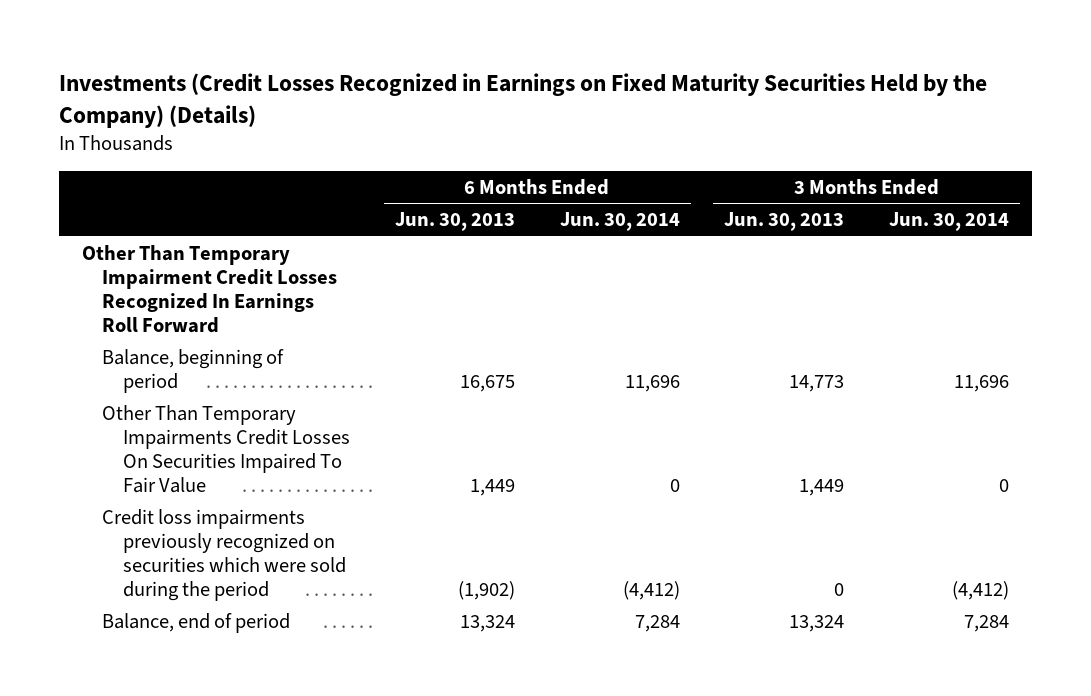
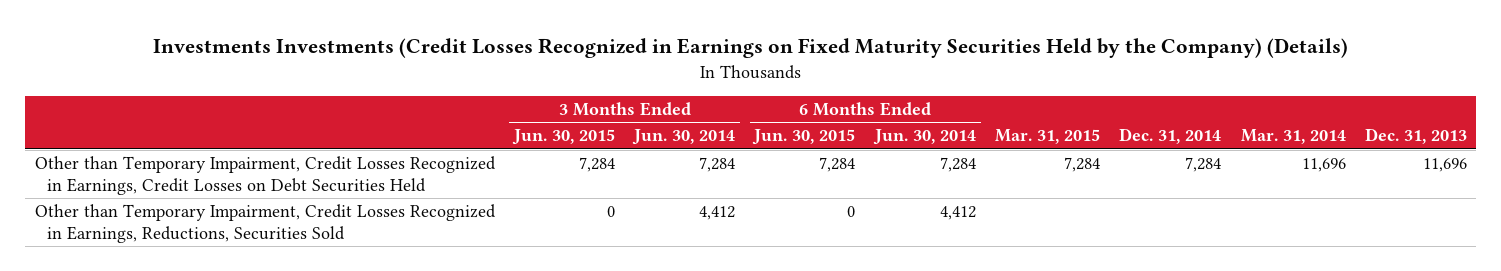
- Investments (Credit Losses Recognized in Earnings on Fixed Maturity Securities Held by the Company) (Details)
+ Investments Investments (Credit Losses Recognized in Earnings on Fixed Maturity Securities Held by the Company) (Details)
- | 6 Months Ended Jun. 30, 2013 | 6 Months Ended Jun. 30, 2014 | 3 Months Ended Jun. 30, 2013 | 3 Months Ended Jun. 30, 2014
+ | 3 Months Ended Jun. 30, 2015 | 3 Months Ended Jun. 30, 2014 | 6 Months Ended Jun. 30, 2015 | 6 Months Ended Jun. 30, 2014 | Mar. 31, 2015 | Dec. 31, 2014 | Mar. 31, 2014 | Dec. 31, 2013
- Other Than Temporary Impairment Credit Losses Recognized In Earnings Roll Forward
- Balance, beginning of period | 16,675 | 11,696 | 14,773 | 11,696
- Other Than Temporary Impairments Credit Losses On Securities Impaired To Fair Value | 1,449 | 0 | 1,449 | 0
- Credit loss impairments previously recognized on securities which were sold during the period | (1,902) | (4,412) | 0 | (4,412)
- Balance, end of period | 13,324 | 7,284 | 13,324 | 7,284
+ Other than Temporary Impairment, Credit Losses Recognized in Earnings, Credit Losses on Debt Securities Held | 7,284 | 7,284 | 7,284 | 7,284 | 7,284 | 7,284 | 11,696 | 11,696
+ Other than Temporary Impairment, Credit Losses Recognized in Earnings, Reductions, Securities Sold | 0 | 4,412 | 0 | 4,412 | | | |

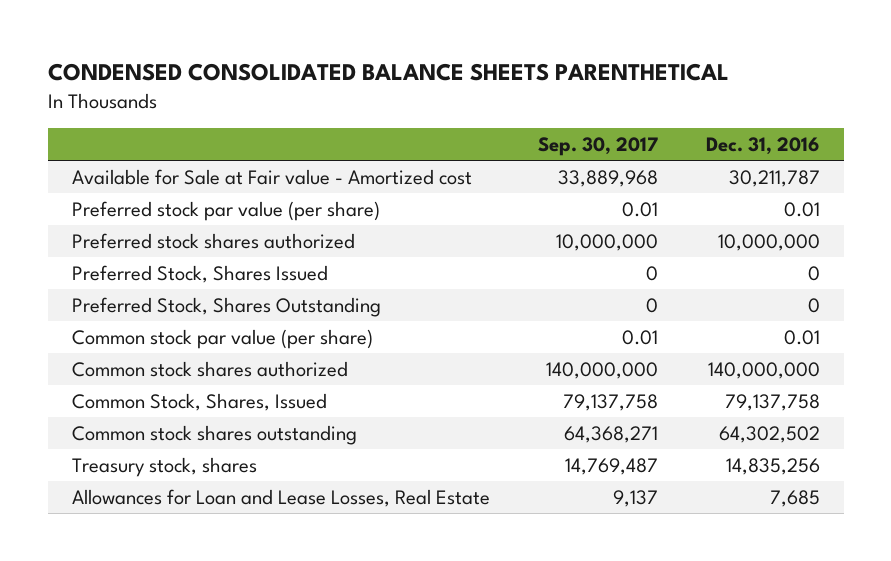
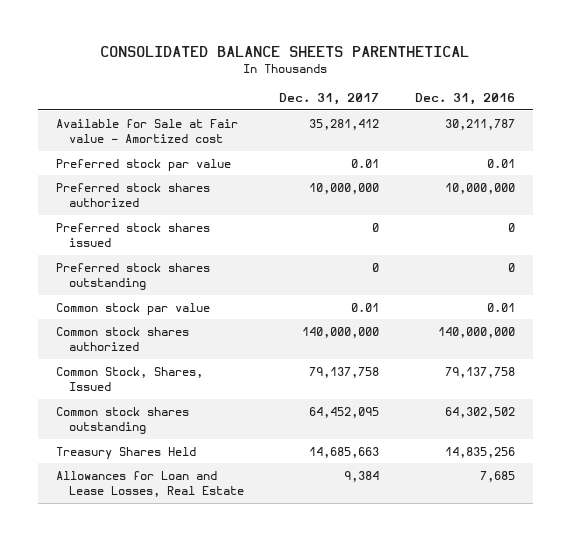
- CONDENSED CONSOLIDATED BALANCE SHEETS PARENTHETICAL
+ CONSOLIDATED BALANCE SHEETS PARENTHETICAL
- | Sep. 30, 2017 | Dec. 31, 2016
+ | Dec. 31, 2017 | Dec. 31, 2016
- Preferred stock par value (per share) | 0.01 | 0.01
+ Preferred stock par value | 0.01 | 0.01
- Preferred Stock, Shares Issued | 0 | 0
- Preferred Stock, Shares Outstanding | 0 | 0
- Common stock par value (per share) | 0.01 | 0.01
+ Preferred stock shares issued | 0 | 0
+ Preferred stock shares outstanding | 0 | 0
+ Common stock par value | 0.01 | 0.01
- Treasury stock, shares | 14,769,487 | 14,835,256
+ Treasury Shares Held | 14,685,663 | 14,835,256

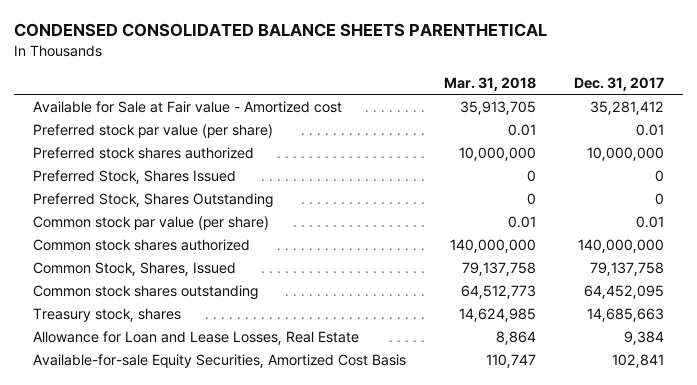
- CONSOLIDATED BALANCE SHEETS PARENTHETICAL
+ CONDENSED CONSOLIDATED BALANCE SHEETS PARENTHETICAL
- | Dec. 31, 2017 | Dec. 31, 2016
+ | Mar. 31, 2018 | Dec. 31, 2017
- Preferred stock par value | 0.01 | 0.01
+ Preferred stock par value (per share) | 0.01 | 0.01
- Preferred stock shares issued | 0 | 0
- Preferred stock shares outstanding | 0 | 0
- Common stock par value | 0.01 | 0.01
+ Preferred Stock, Shares Issued | 0 | 0
+ Preferred Stock, Shares Outstanding | 0 | 0
+ Common stock par value (per share) | 0.01 | 0.01
- Treasury Shares Held | 14,685,663 | 14,835,256
- Allowances for Loan and Lease Losses, Real Estate | 9,384 | 7,685
+ Treasury stock, shares | 14,624,985 | 14,685,663
+ Allowance for Loan and Lease Losses, Real Estate | 8,864 | 9,384
+ Available-for-sale Equity Securities, Amortized Cost Basis | 110,747 | 102,841

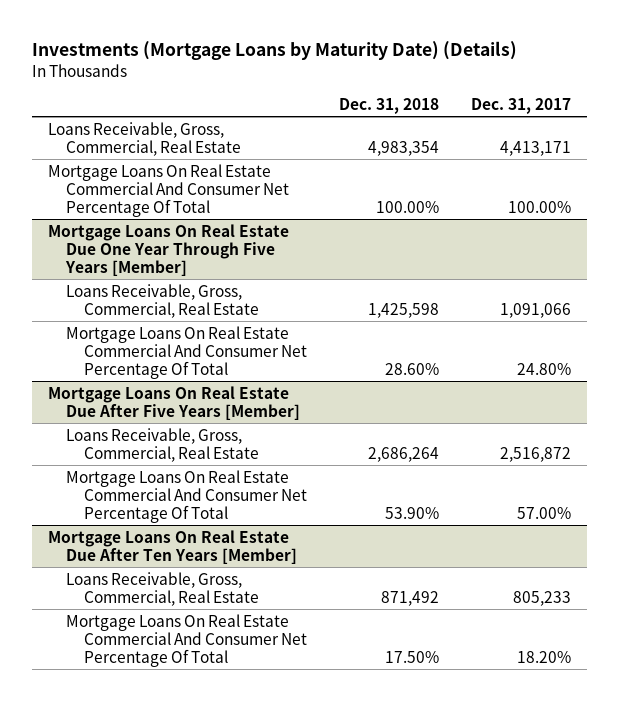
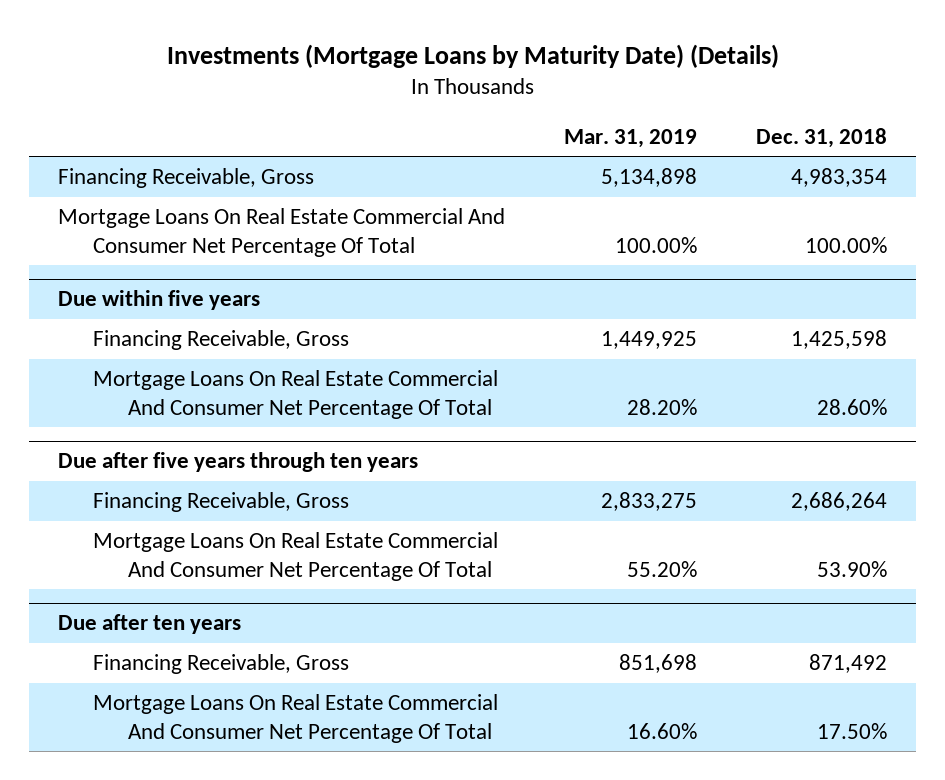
- | Dec. 31, 2018 | Dec. 31, 2017
+ | Mar. 31, 2019 | Dec. 31, 2018
- Loans Receivable, Gross, Commercial, Real Estate | 4,983,354 | 4,413,171
+ Financing Receivable, Gross | 5,134,898 | 4,983,354
- Mortgage Loans On Real Estate Due One Year Through Five Years [Member]
- Loans Receivable, Gross, Commercial, Real Estate | 1,425,598 | 1,091,066
+ Due within five years
+ Financing Receivable, Gross | 1,449,925 | 1,425,598
- Mortgage Loans On Real Estate Due After Five Years [Member]
- Loans Receivable, Gross, Commercial, Real Estate | 2,686,264 | 2,516,872
+ Due after five years through ten years
+ Financing Receivable, Gross | 2,833,275 | 2,686,264
- Mortgage Loans On Real Estate Due After Ten Years [Member]
- Loans Receivable, Gross, Commercial, Real Estate | 871,492 | 805,233
+ Due after ten years
+ Financing Receivable, Gross | 851,698 | 871,492

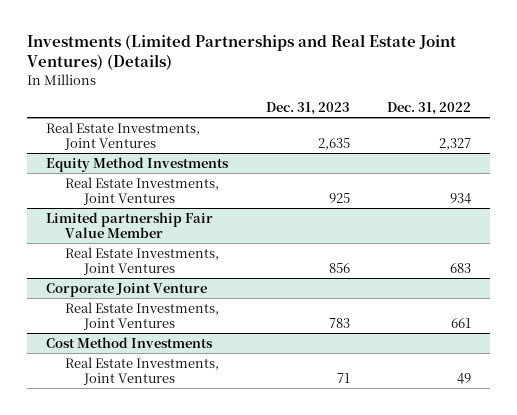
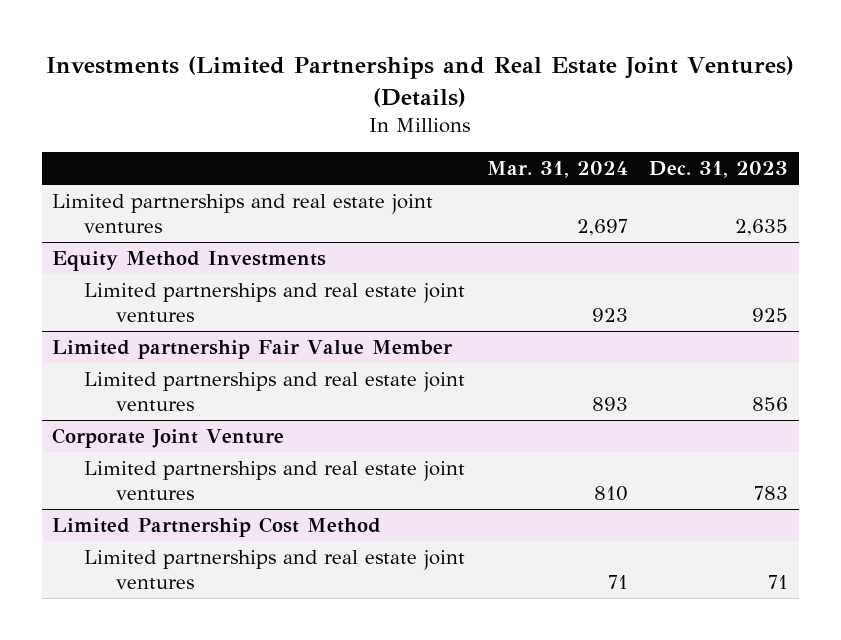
- | Dec. 31, 2023 | Dec. 31, 2022
+ | Mar. 31, 2024 | Dec. 31, 2023
- Real Estate Investments, Joint Ventures | 2,635 | 2,327
+ Limited partnerships and real estate joint ventures | 2,697 | 2,635
@ Equity Method Investments
- Real Estate Investments, Joint Ventures | 925 | 934
+ Limited partnerships and real estate joint ventures | 923 | 925
@ Limited partnership Fair Value Member
- Real Estate Investments, Joint Ventures | 856 | 683
+ Limited partnerships and real estate joint ventures | 893 | 856
@ Corporate Joint Venture
- Real Estate Investments, Joint Ventures | 783 | 661
- Cost Method Investments
- Real Estate Investments, Joint Ventures | 71 | 49
@ Corporate Joint Venture
+ Limited partnerships and real estate joint ventures | 810 | 783
+ Limited Partnership Cost Method
+ Limited partnerships and real estate joint ventures | 71 | 71

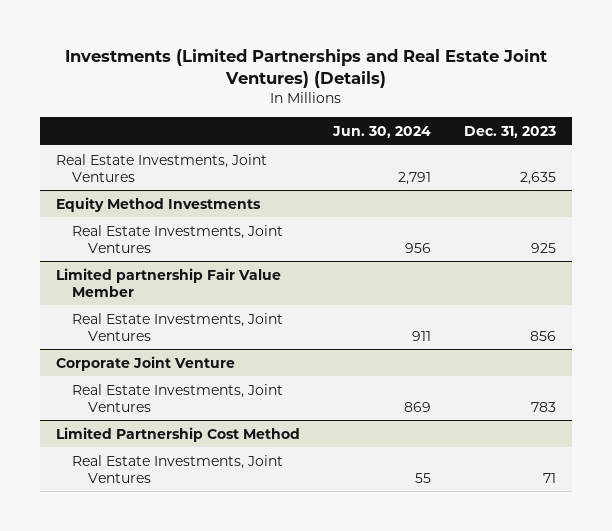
- | Mar. 31, 2024 | Dec. 31, 2023
+ | Jun. 30, 2024 | Dec. 31, 2023
- Limited partnerships and real estate joint ventures | 2,697 | 2,635
+ Real Estate Investments, Joint Ventures | 2,791 | 2,635
@ Equity Method Investments
- Limited partnerships and real estate joint ventures | 923 | 925
+ Real Estate Investments, Joint Ventures | 956 | 925
@ Limited partnership Fair Value Member
- Limited partnerships and real estate joint ventures | 893 | 856
+ Real Estate Investments, Joint Ventures | 911 | 856
@ Corporate Joint Venture
- Limited partnerships and real estate joint ventures | 810 | 783
+ Real Estate Investments, Joint Ventures | 869 | 783
@ Limited Partnership Cost Method
- Limited partnerships and real estate joint ventures | 71 | 71
+ Real Estate Investments, Joint Ventures | 55 | 71

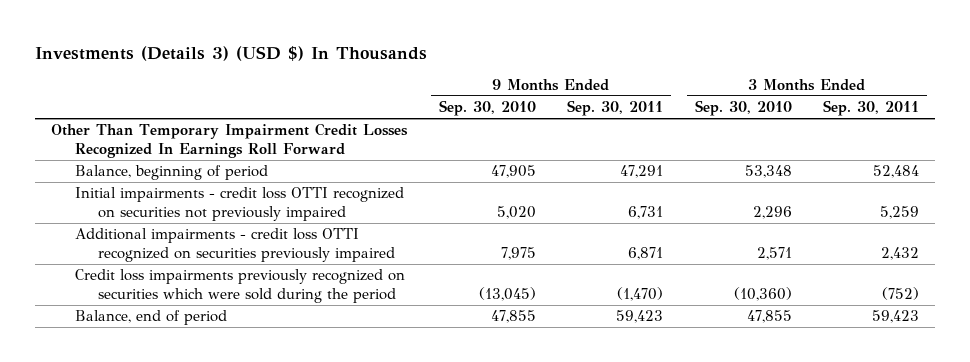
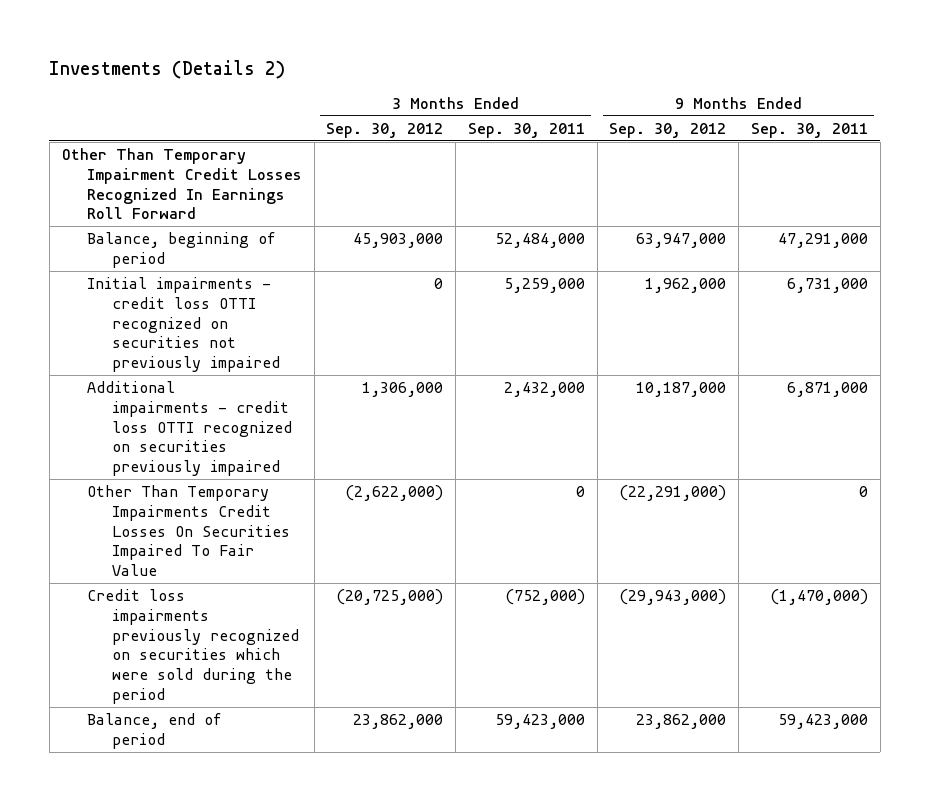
- Investments (Details 3) (USD $) In Thousands
+ Investments (Details 2)
- | 9 Months Ended Sep. 30, 2010 | 9 Months Ended Sep. 30, 2011 | 3 Months Ended Sep. 30, 2010 | 3 Months Ended Sep. 30, 2011
+ | 3 Months Ended Sep. 30, 2012 | 3 Months Ended Sep. 30, 2011 | 9 Months Ended Sep. 30, 2012 | 9 Months Ended Sep. 30, 2011
- Balance, beginning of period | 47,905 | 47,291 | 53,348 | 52,484
- Initial impairments - credit loss OTTI recognized on securities not previously impaired | 5,020 | 6,731 | 2,296 | 5,259
- Additional impairments - credit loss OTTI recognized on securities previously impaired | 7,975 | 6,871 | 2,571 | 2,432
- Credit loss impairments previously recognized on securities which were sold during the period | (13,045) | (1,470) | (10,360) | (752)
- Balance, end of period | 47,855 | 59,423 | 47,855 | 59,423
+ Balance, beginning of period | 45,903,000 | 52,484,000 | 63,947,000 | 47,291,000
+ Initial impairments - credit loss OTTI recognized on securities not previously impaired | 0 | 5,259,000 | 1,962,000 | 6,731,000
+ Additional impairments - credit loss OTTI recognized on securities previously impaired | 1,306,000 | 2,432,000 | 10,187,000 | 6,871,000
+ Other Than Temporary Impairments Credit Losses On Securities Impaired To Fair Value | (2,622,000) | 0 | (22,291,000) | 0
+ Credit loss impairments previously recognized on securities which were sold during the period | (20,725,000) | (752,000) | (29,943,000) | (1,470,000)
+ Balance, end of period | 23,862,000 | 59,423,000 | 23,862,000 | 59,423,000

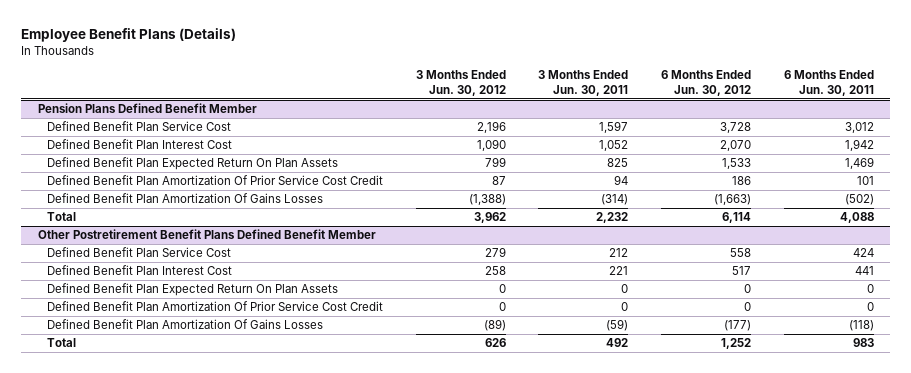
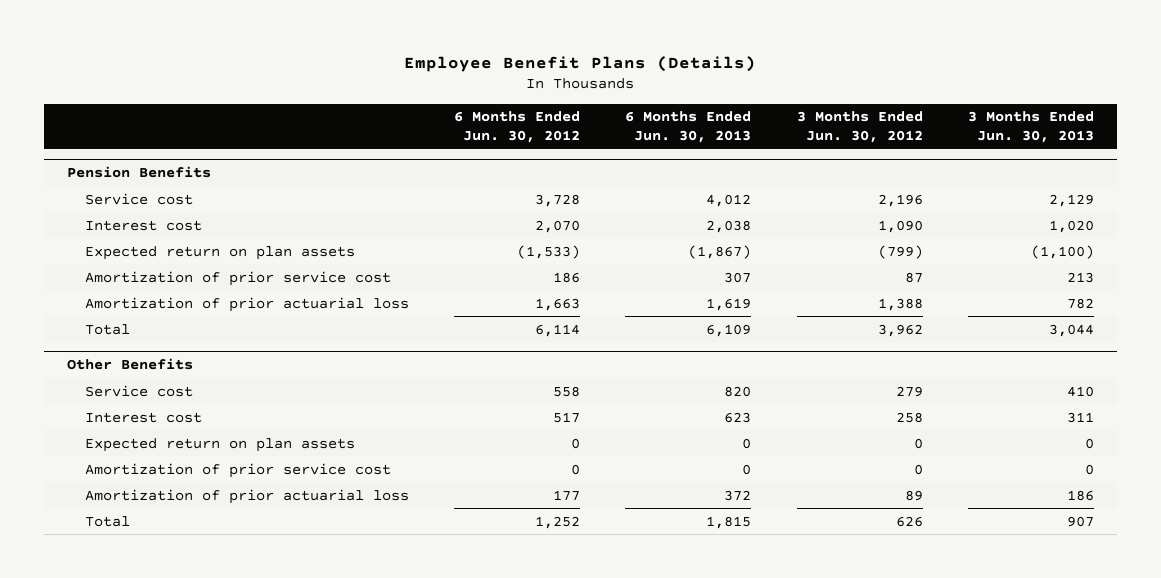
- | 3 Months Ended Jun. 30, 2012 | 3 Months Ended Jun. 30, 2011 | 6 Months Ended Jun. 30, 2012 | 6 Months Ended Jun. 30, 2011
+ | 6 Months Ended Jun. 30, 2012 | 6 Months Ended Jun. 30, 2013 | 3 Months Ended Jun. 30, 2012 | 3 Months Ended Jun. 30, 2013
- Pension Plans Defined Benefit Member
- Defined Benefit Plan Service Cost | 2,196 | 1,597 | 3,728 | 3,012
- Defined Benefit Plan Interest Cost | 1,090 | 1,052 | 2,070 | 1,942
- Defined Benefit Plan Expected Return On Plan Assets | 799 | 825 | 1,533 | 1,469
- Defined Benefit Plan Amortization Of Prior Service Cost Credit | 87 | 94 | 186 | 101
- Defined Benefit Plan Amortization Of Gains Losses | (1,388) | (314) | (1,663) | (502)
+ Pension Benefits
+ Service cost | 3,728 | 4,012 | 2,196 | 2,129
+ Interest cost | 2,070 | 2,038 | 1,090 | 1,020
+ Expected return on plan assets | (1,533) | (1,867) | (799) | (1,100)
+ Amortization of prior service cost | 186 | 307 | 87 | 213
+ Amortization of prior actuarial loss | 1,663 | 1,619 | 1,388 | 782
- Other Postretirement Benefit Plans Defined Benefit Member
- Defined Benefit Plan Service Cost | 279 | 212 | 558 | 424
- Defined Benefit Plan Interest Cost | 258 | 221 | 517 | 441
- Defined Benefit Plan Expected Return On Plan Assets | 0 | 0 | 0 | 0
- Defined Benefit Plan Amortization Of Prior Service Cost Credit | 0 | 0 | 0 | 0
- Defined Benefit Plan Amortization Of Gains Losses | (89) | (59) | (177) | (118)
+ Other Benefits
+ Service cost | 558 | 820 | 279 | 410
+ Interest cost | 517 | 623 | 258 | 311
+ Expected return on plan assets | 0 | 0 | 0 | 0
+ Amortization of prior service cost | 0 | 0 | 0 | 0
+ Amortization of prior actuarial loss | 177 | 372 | 89 | 186

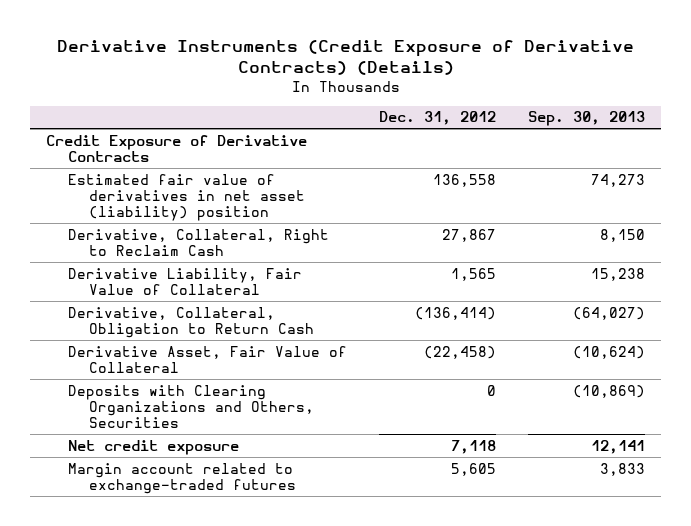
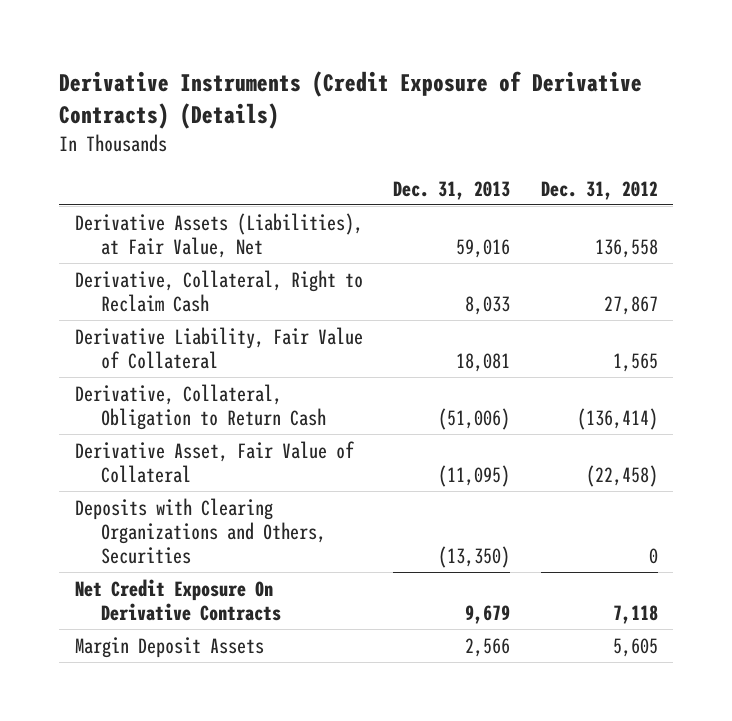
- | Dec. 31, 2012 | Sep. 30, 2013
+ | Dec. 31, 2013 | Dec. 31, 2012
- Credit Exposure of Derivative Contracts
- Estimated fair value of derivatives in net asset (liability) position | 136,558 | 74,273
+ Derivative Assets (Liabilities), at Fair Value, Net | 59,016 | 136,558
- Net credit exposure | 7,118 | 12,141
- Margin account related to exchange-traded futures | 5,605 | 3,833
+ Net Credit Exposure On Derivative Contracts | 9,679 | 7,118
+ Margin Deposit Assets | 2,566 | 5,605

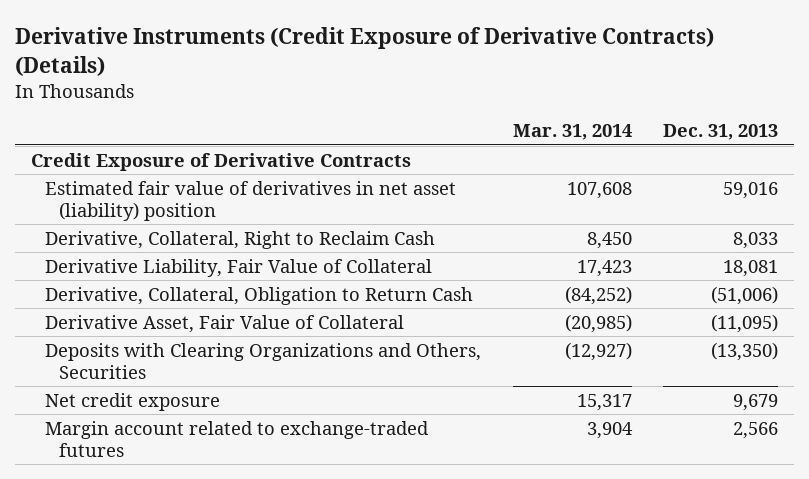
- | Dec. 31, 2013 | Dec. 31, 2012
+ | Mar. 31, 2014 | Dec. 31, 2013
- Derivative Assets (Liabilities), at Fair Value, Net | 59,016 | 136,558
+ Credit Exposure of Derivative Contracts
+ Estimated fair value of derivatives in net asset (liability) position | 107,608 | 59,016
- Net Credit Exposure On Derivative Contracts | 9,679 | 7,118
- Margin Deposit Assets | 2,566 | 5,605
+ Net credit exposure | 15,317 | 9,679
+ Margin account related to exchange-traded futures | 3,904 | 2,566

